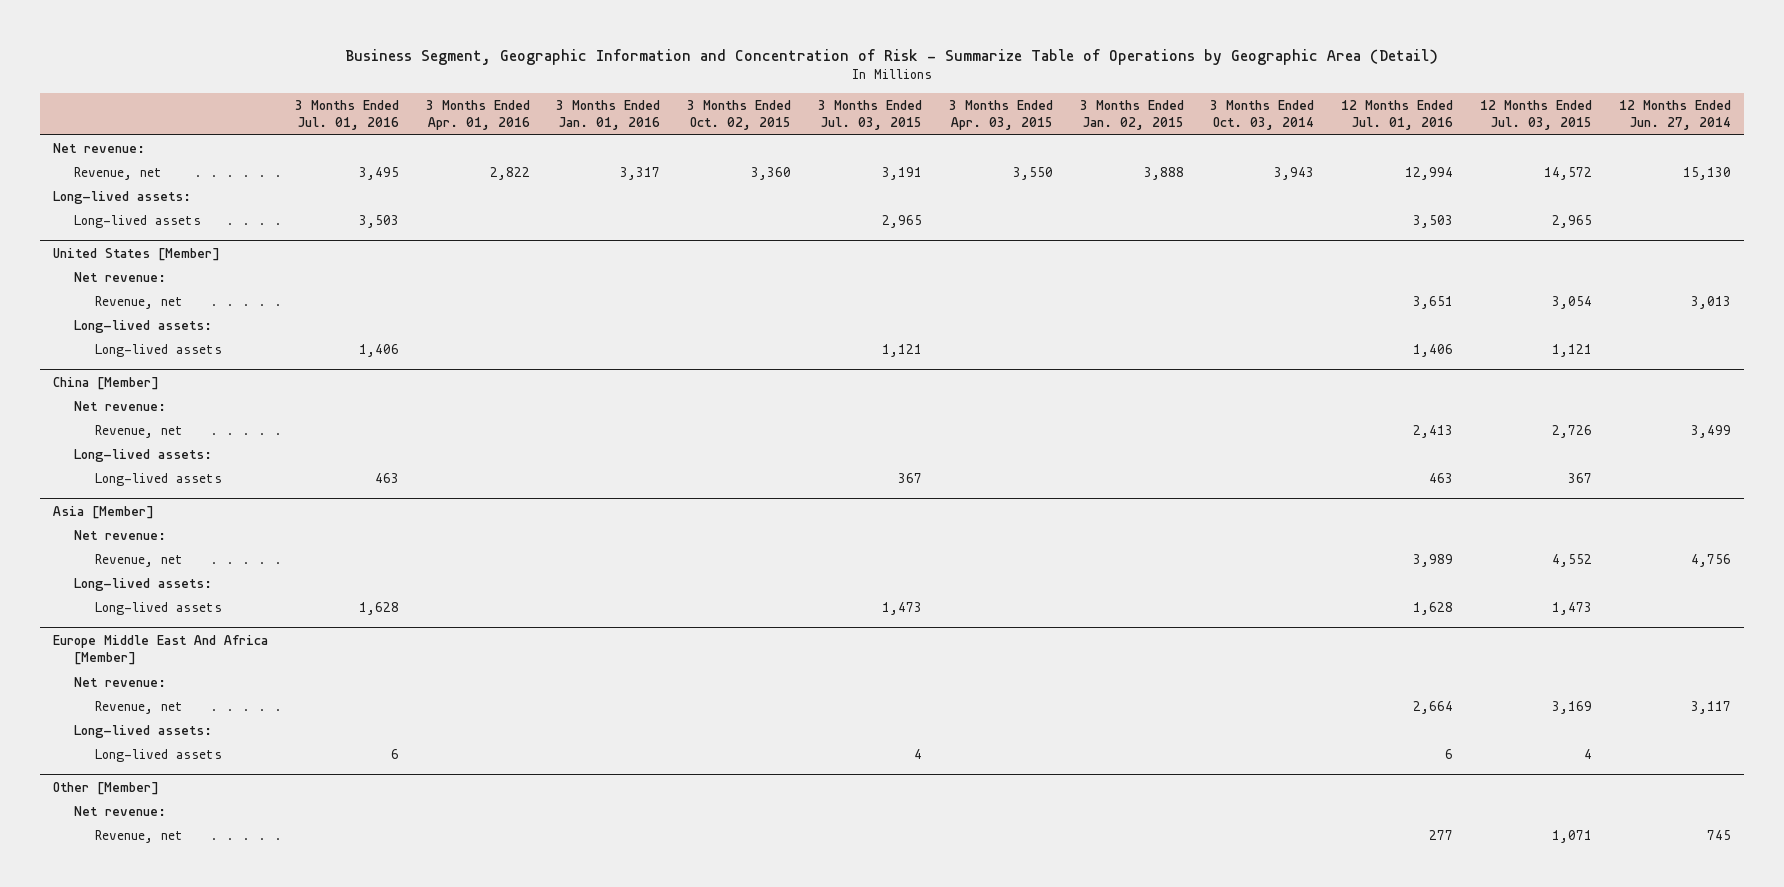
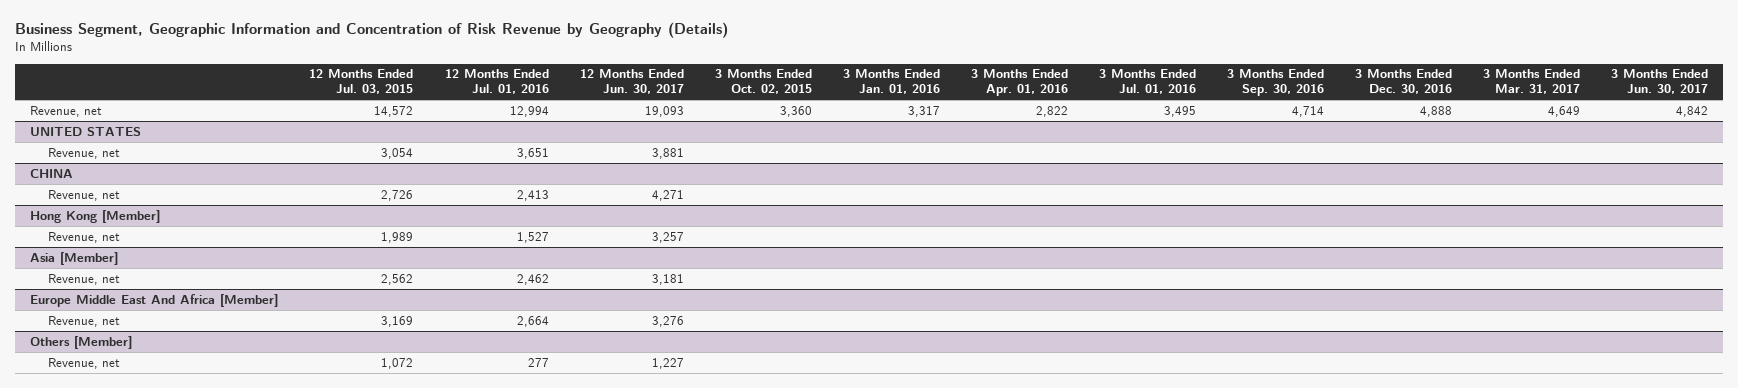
- Business Segment, Geographic Information and Concentration of Risk - Summarize Table of Operations by Geographic Area (Detail)
+ Business Segment, Geographic Information and Concentration of Risk Revenue by Geography (Details)
- | 3 Months Ended Jul. 01, 2016 | 3 Months Ended Apr. 01, 2016 | 3 Months Ended Jan. 01, 2016 | 3 Months Ended Oct. 02, 2015 | 3 Months Ended Jul. 03, 2015 | 3 Months Ended Apr. 03, 2015 | 3 Months Ended Jan. 02, 2015 | 3 Months Ended Oct. 03, 2014 | 12 Months Ended Jul. 01, 2016 | 12 Months Ended Jul. 03, 2015 | 12 Months Ended Jun. 27, 2014
+ | 12 Months Ended Jul. 03, 2015 | 12 Months Ended Jul. 01, 2016 | 12 Months Ended Jun. 30, 2017 | 3 Months Ended Oct. 02, 2015 | 3 Months Ended Jan. 01, 2016 | 3 Months Ended Apr. 01, 2016 | 3 Months Ended Jul. 01, 2016 | 3 Months Ended Sep. 30, 2016 | 3 Months Ended Dec. 30, 2016 | 3 Months Ended Mar. 31, 2017 | 3 Months Ended Jun. 30, 2017
- Net revenue:
- Long-lived assets:
- Long-lived assets | 3,503 | | | | 2,965 | | | | 3,503 | 2,965 |
- United States [Member]
- Net revenue:
+ UNITED STATES
- Long-lived assets:
- Long-lived assets | 1,406 | | | | 1,121 | | | | 1,406 | 1,121 |
- China [Member]
- Net revenue:
+ CHINA
- Long-lived assets:
- Long-lived assets | 463 | | | | 367 | | | | 463 | 367 |
+ Hong Kong [Member]
+ Revenue, net | 1,989 | 1,527 | 3,257 | | | | | | | |
@ Asia [Member]
- Net revenue:
- Revenue, net | | | | | | | | | 3,989 | 4,552 | 4,756
- Long-lived assets:
- Long-lived assets | 1,628 | | | | 1,473 | | | | 1,628 | 1,473 |
+ Revenue, net | 2,562 | 2,462 | 3,181 | | | | | | | |
@ Europe Middle East And Africa [Member]
- Net revenue:
- Long-lived assets:
- Long-lived assets | 6 | | | | 4 | | | | 6 | 4 |
- Other [Member]
- Net revenue:
- Revenue, net | | | | | | | | | 277 | 1,071 | 745
+ Others [Member]
+ Revenue, net | 1,072 | 277 | 1,227 | | | | | | | |

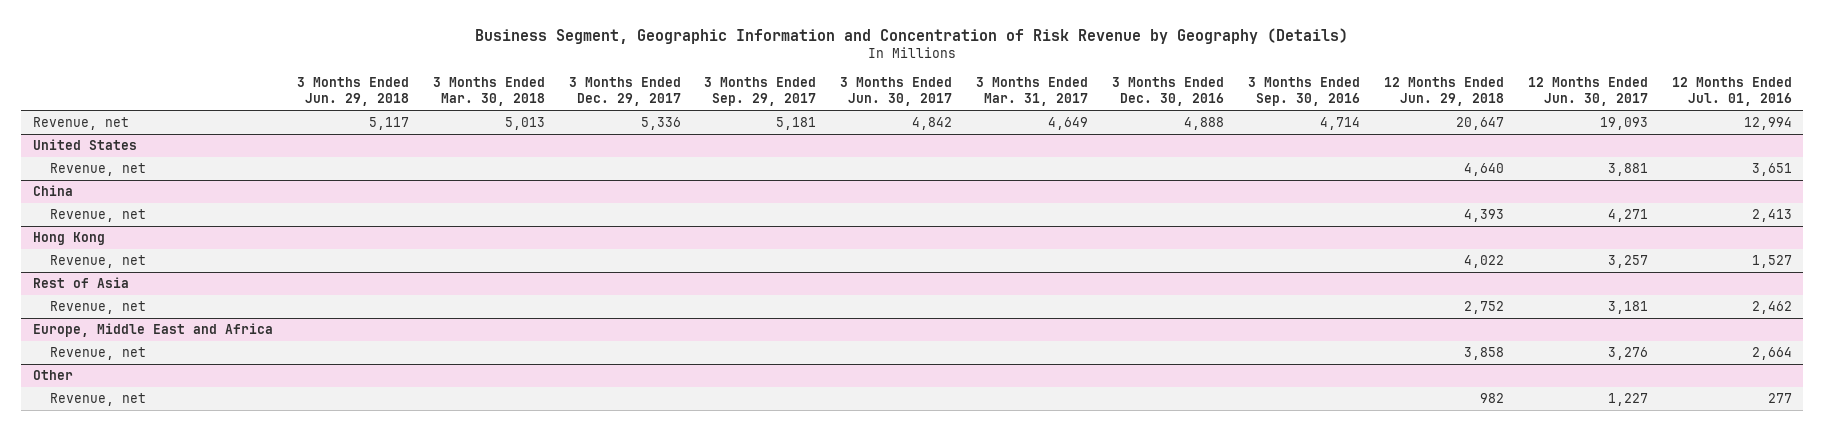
- | 12 Months Ended Jul. 03, 2015 | 12 Months Ended Jul. 01, 2016 | 12 Months Ended Jun. 30, 2017 | 3 Months Ended Oct. 02, 2015 | 3 Months Ended Jan. 01, 2016 | 3 Months Ended Apr. 01, 2016 | 3 Months Ended Jul. 01, 2016 | 3 Months Ended Sep. 30, 2016 | 3 Months Ended Dec. 30, 2016 | 3 Months Ended Mar. 31, 2017 | 3 Months Ended Jun. 30, 2017
+ | 3 Months Ended Jun. 29, 2018 | 3 Months Ended Mar. 30, 2018 | 3 Months Ended Dec. 29, 2017 | 3 Months Ended Sep. 29, 2017 | 3 Months Ended Jun. 30, 2017 | 3 Months Ended Mar. 31, 2017 | 3 Months Ended Dec. 30, 2016 | 3 Months Ended Sep. 30, 2016 | 12 Months Ended Jun. 29, 2018 | 12 Months Ended Jun. 30, 2017 | 12 Months Ended Jul. 01, 2016
- UNITED STATES
+ United States
- CHINA
+ China
- Hong Kong [Member]
+ Hong Kong
- Asia [Member]
+ Rest of Asia
- Europe Middle East And Africa [Member]
+ Europe, Middle East and Africa
- Others [Member]
+ Other

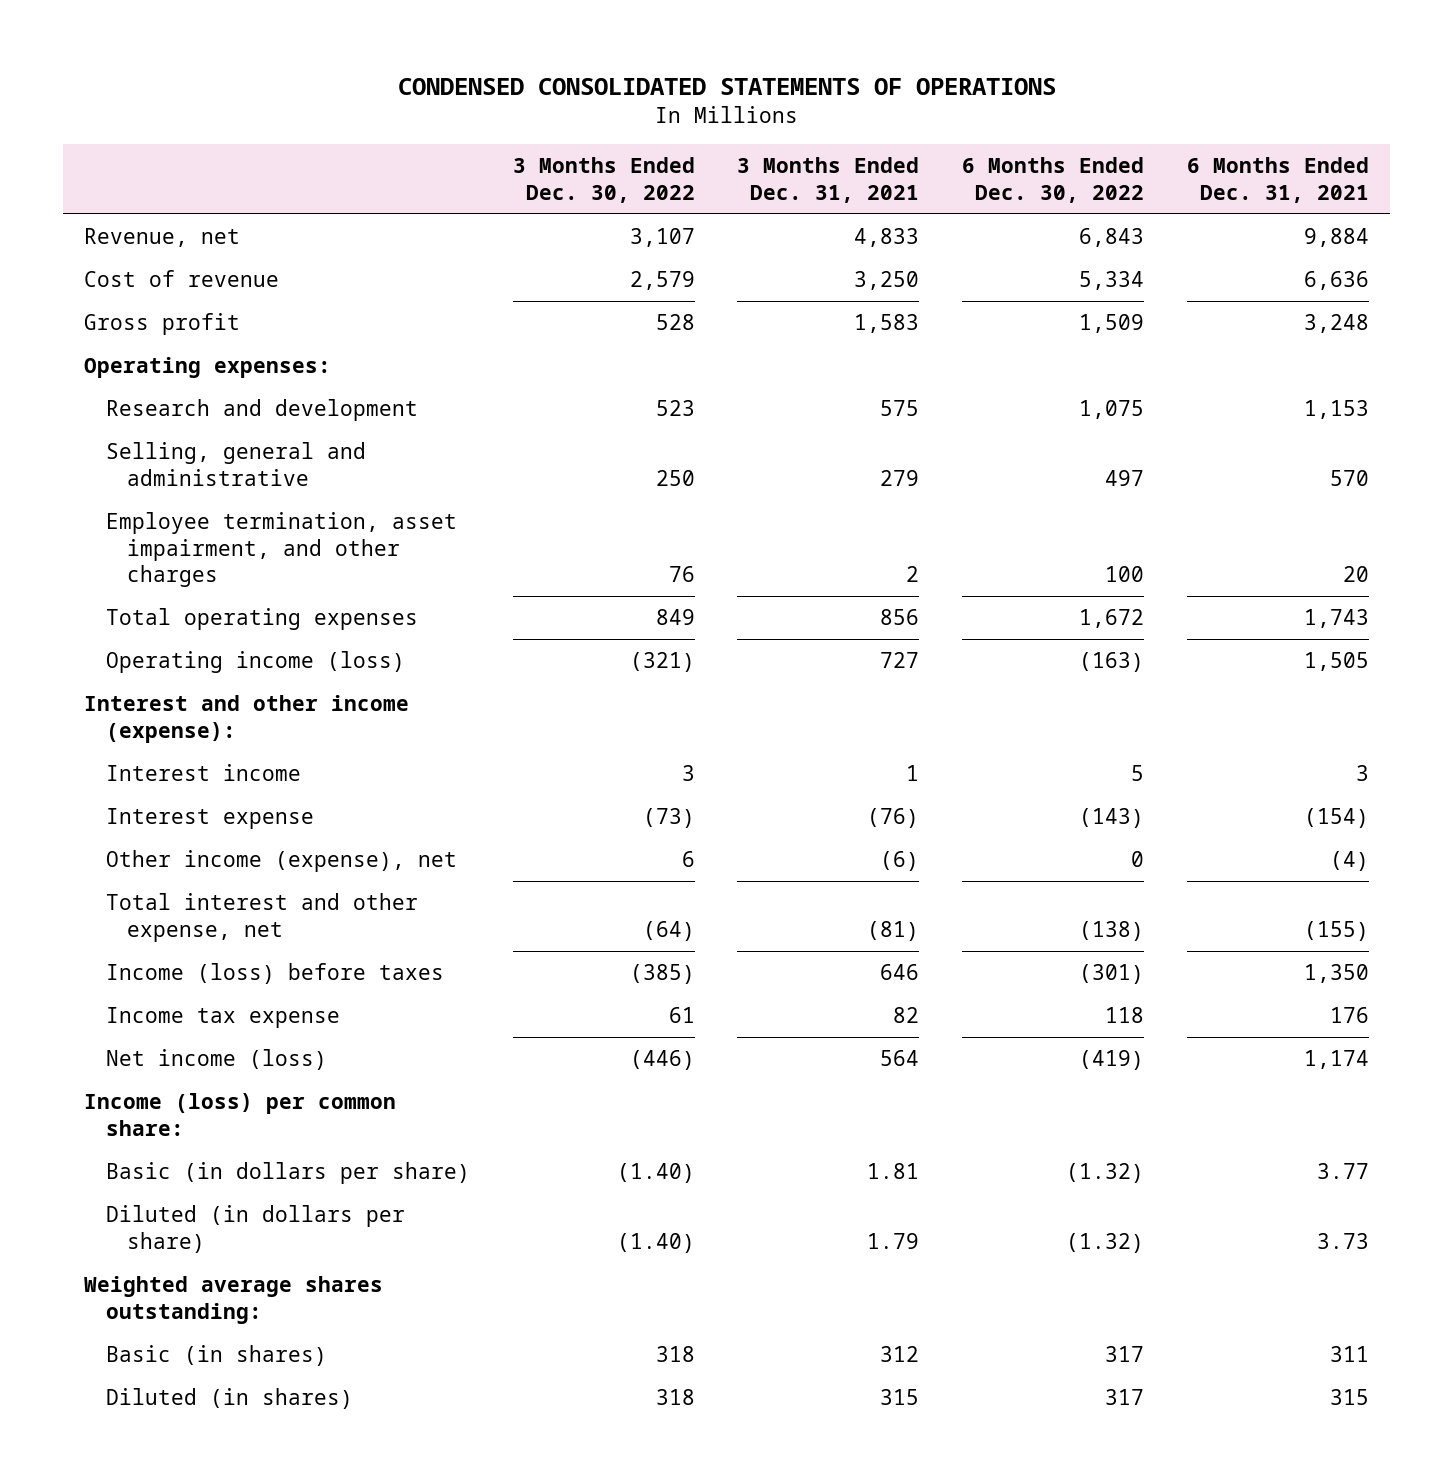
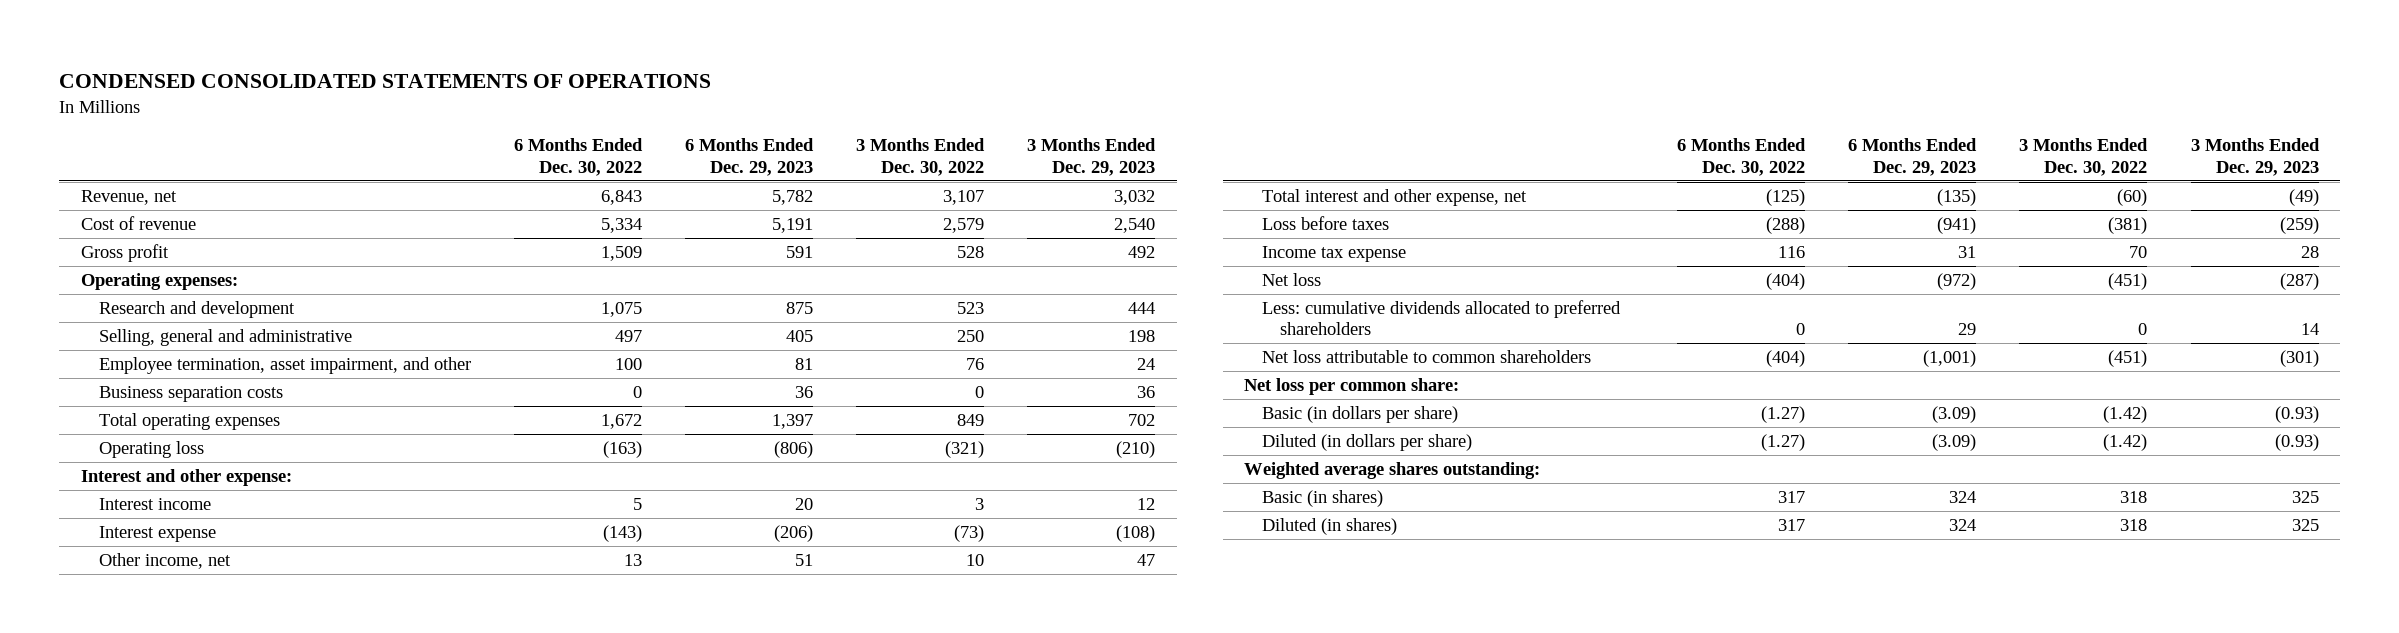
- | 3 Months Ended Dec. 30, 2022 | 3 Months Ended Dec. 31, 2021 | 6 Months Ended Dec. 30, 2022 | 6 Months Ended Dec. 31, 2021
+ | 6 Months Ended Dec. 30, 2022 | 6 Months Ended Dec. 29, 2023 | 3 Months Ended Dec. 30, 2022 | 3 Months Ended Dec. 29, 2023
- Employee termination, asset impairment, and other charges | 76 | 2 | 100 | 20
+ Employee termination, asset impairment, and other | 100 | 81 | 76 | 24
+ Business separation costs | 0 | 36 | 0 | 36
- Operating income (loss) | (321) | 727 | (163) | 1,505
- Interest and other income (expense):
+ Operating loss | (163) | (806) | (321) | (210)
+ Interest and other expense:
- Other income (expense), net | 6 | (6) | 0 | (4)
- Total interest and other expense, net | (64) | (81) | (138) | (155)
- Income (loss) before taxes | (385) | 646 | (301) | 1,350
- Income tax expense | 61 | 82 | 118 | 176
- Net income (loss) | (446) | 564 | (419) | 1,174
- Income (loss) per common share:
- Basic (in dollars per share) | (1.40) | 1.81 | (1.32) | 3.77
- Diluted (in dollars per share) | (1.40) | 1.79 | (1.32) | 3.73
+ Other income, net | 13 | 51 | 10 | 47
+ Total interest and other expense, net | (125) | (135) | (60) | (49)
+ Loss before taxes | (288) | (941) | (381) | (259)
+ Income tax expense | 116 | 31 | 70 | 28
+ Net loss | (404) | (972) | (451) | (287)
+ Less: cumulative dividends allocated to preferred shareholders | 0 | 29 | 0 | 14
+ Net loss attributable to common shareholders | (404) | (1,001) | (451) | (301)
+ Net loss per common share:
+ Basic (in dollars per share) | (1.27) | (3.09) | (1.42) | (0.93)
+ Diluted (in dollars per share) | (1.27) | (3.09) | (1.42) | (0.93)

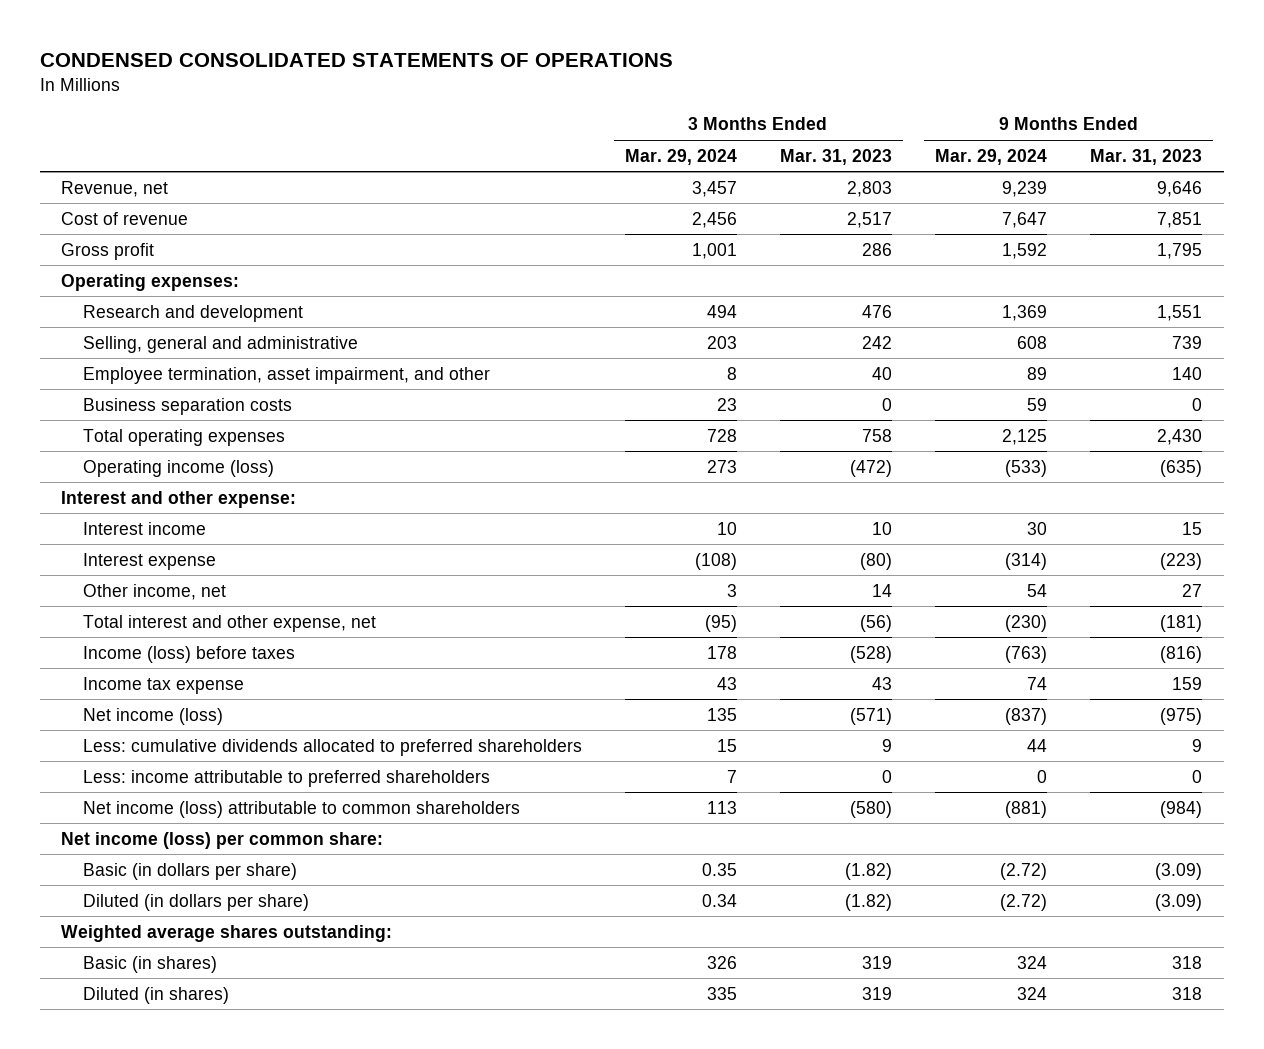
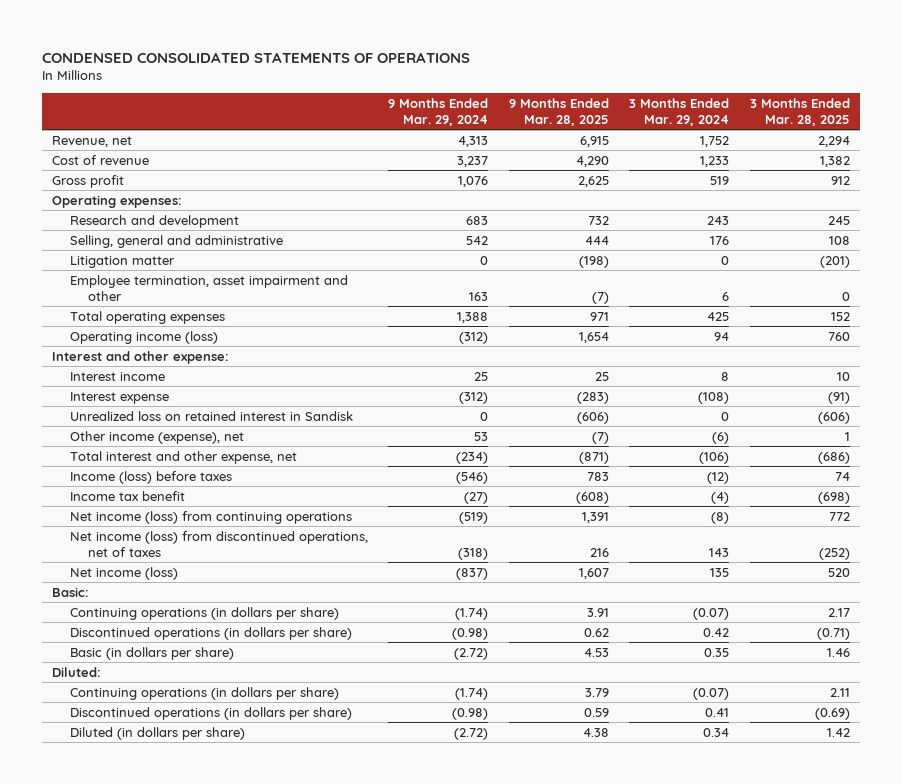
- | 3 Months Ended Mar. 29, 2024 | 3 Months Ended Mar. 31, 2023 | 9 Months Ended Mar. 29, 2024 | 9 Months Ended Mar. 31, 2023
+ | 9 Months Ended Mar. 29, 2024 | 9 Months Ended Mar. 28, 2025 | 3 Months Ended Mar. 29, 2024 | 3 Months Ended Mar. 28, 2025
- Revenue, net | 3,457 | 2,803 | 9,239 | 9,646
- Cost of revenue | 2,456 | 2,517 | 7,647 | 7,851
- Gross profit | 1,001 | 286 | 1,592 | 1,795
+ Revenue, net | 4,313 | 6,915 | 1,752 | 2,294
+ Cost of revenue | 3,237 | 4,290 | 1,233 | 1,382
+ Gross profit | 1,076 | 2,625 | 519 | 912
- Research and development | 494 | 476 | 1,369 | 1,551
- Selling, general and administrative | 203 | 242 | 608 | 739
- Employee termination, asset impairment, and other | 8 | 40 | 89 | 140
- Business separation costs | 23 | 0 | 59 | 0
- Total operating expenses | 728 | 758 | 2,125 | 2,430
- Operating income (loss) | 273 | (472) | (533) | (635)
+ Research and development | 683 | 732 | 243 | 245
+ Selling, general and administrative | 542 | 444 | 176 | 108
+ Litigation matter | 0 | (198) | 0 | (201)
+ Employee termination, asset impairment and other | 163 | (7) | 6 | 0
+ Total operating expenses | 1,388 | 971 | 425 | 152
+ Operating income (loss) | (312) | 1,654 | 94 | 760
- Interest income | 10 | 10 | 30 | 15
- Interest expense | (108) | (80) | (314) | (223)
- Other income, net | 3 | 14 | 54 | 27
- Total interest and other expense, net | (95) | (56) | (230) | (181)
- Income (loss) before taxes | 178 | (528) | (763) | (816)
- Income tax expense | 43 | 43 | 74 | 159
+ Interest income | 25 | 25 | 8 | 10
+ Interest expense | (312) | (283) | (108) | (91)
+ Unrealized loss on retained interest in Sandisk | 0 | (606) | 0 | (606)
+ Other income (expense), net | 53 | (7) | (6) | 1
+ Total interest and other expense, net | (234) | (871) | (106) | (686)
+ Income (loss) before taxes | (546) | 783 | (12) | 74
+ Income tax benefit | (27) | (608) | (4) | (698)
+ Net income (loss) from continuing operations | (519) | 1,391 | (8) | 772
+ Net income (loss) from discontinued operations, net of taxes | (318) | 216 | 143 | (252)
- Less: cumulative dividends allocated to preferred shareholders | 15 | 9 | 44 | 9
- Less: income attributable to preferred shareholders | 7 | 0 | 0 | 0
- Net income (loss) attributable to common shareholders | 113 | (580) | (881) | (984)
- Net income (loss) per common share:
+ Basic:
+ Continuing operations (in dollars per share) | (1.74) | 3.91 | (0.07) | 2.17
+ Discontinued operations (in dollars per share) | (0.98) | 0.62 | 0.42 | (0.71)
+ Diluted:
+ Continuing operations (in dollars per share) | (1.74) | 3.79 | (0.07) | 2.11
+ Discontinued operations (in dollars per share) | (0.98) | 0.59 | 0.41 | (0.69)
- Weighted average shares outstanding:
- Basic (in shares) | 326 | 319 | 324 | 318
- Diluted (in shares) | 335 | 319 | 324 | 318

